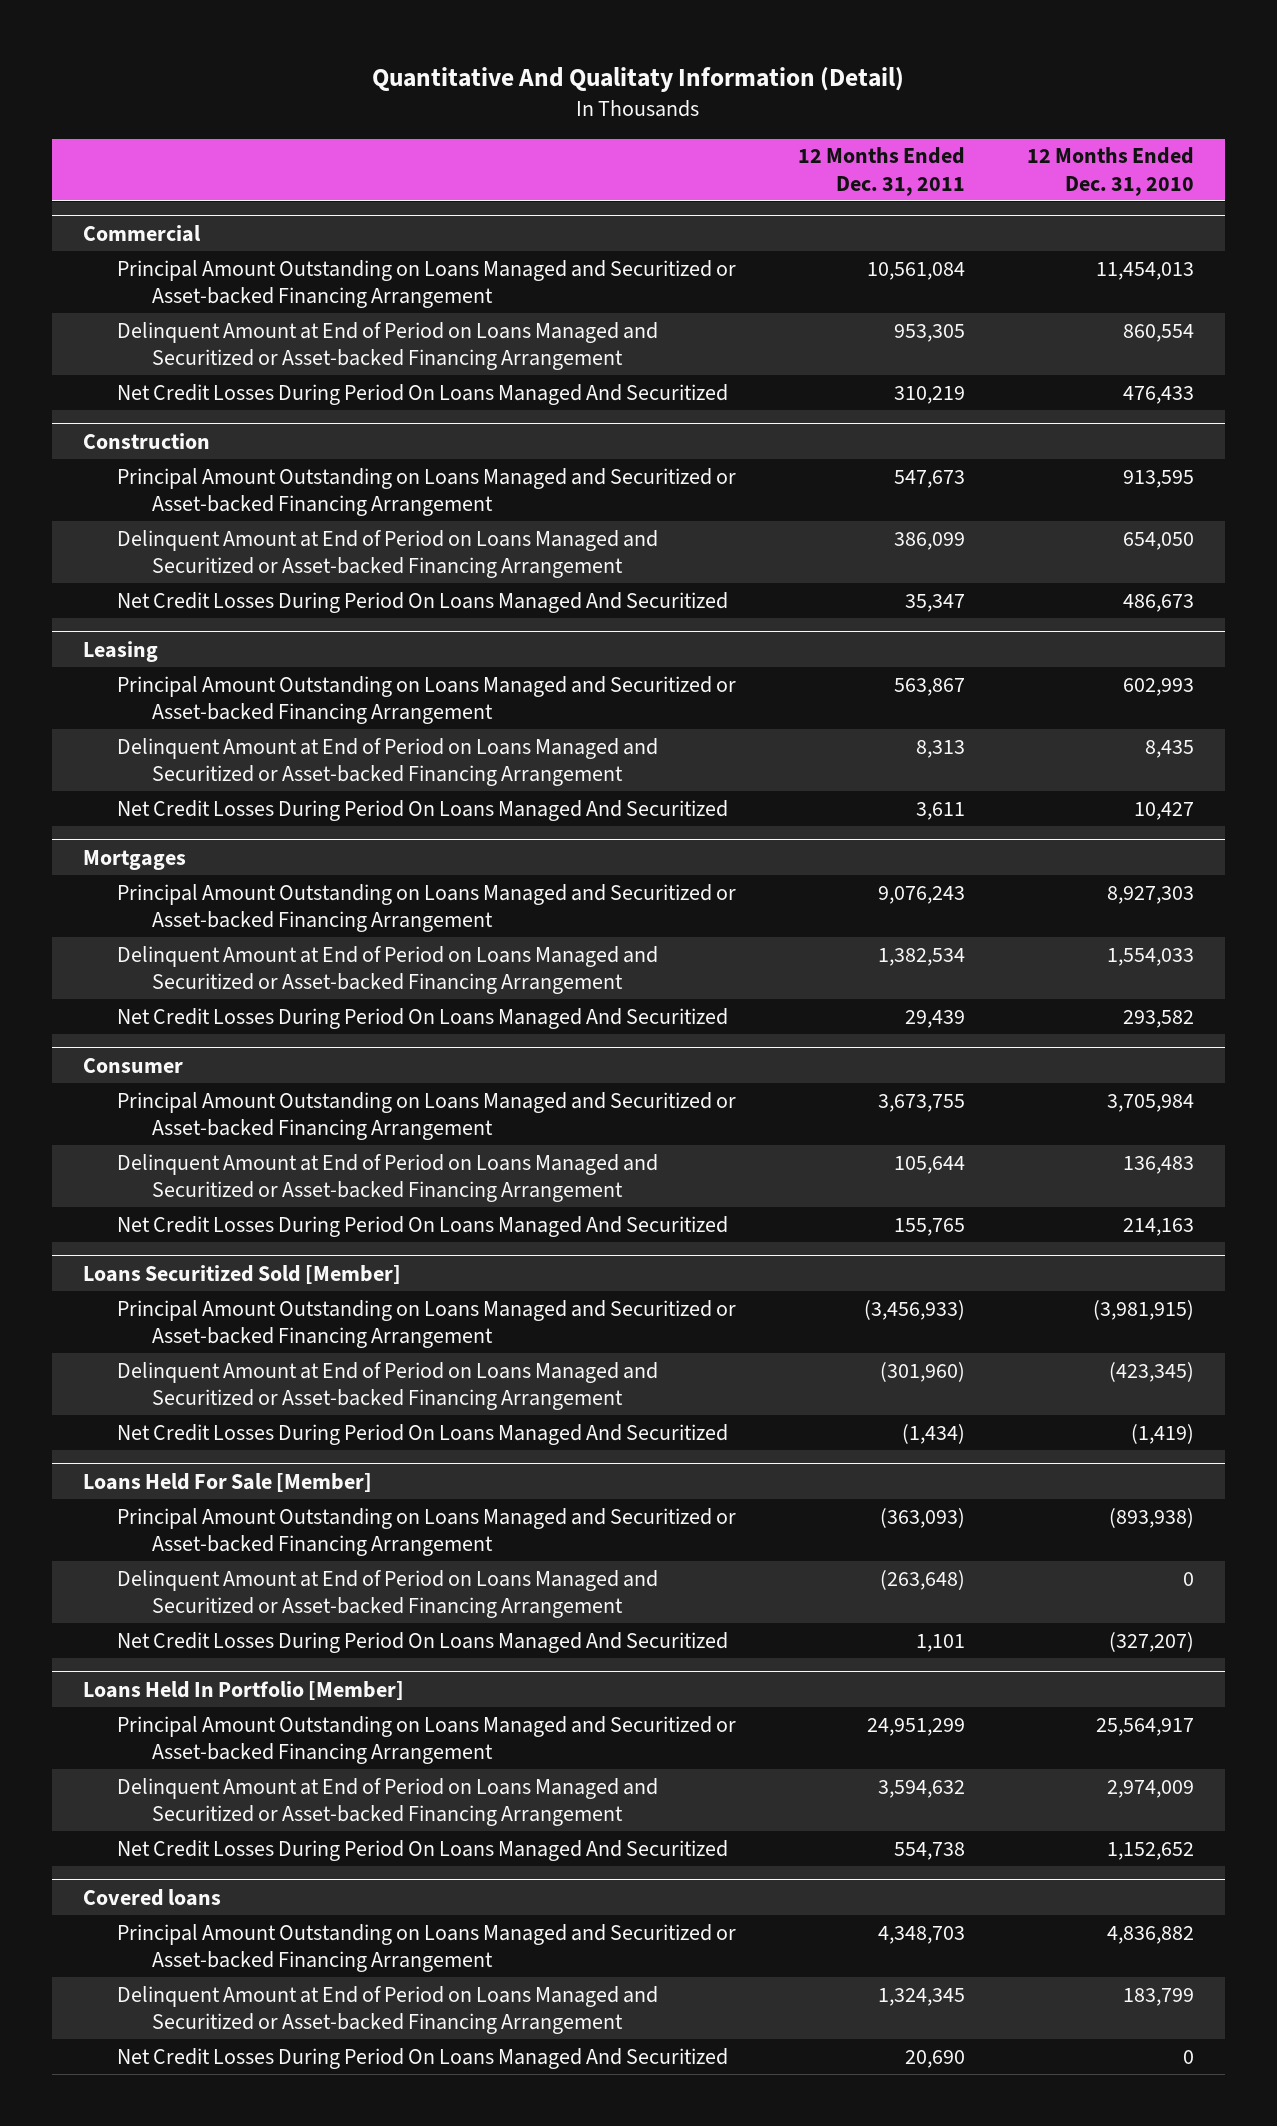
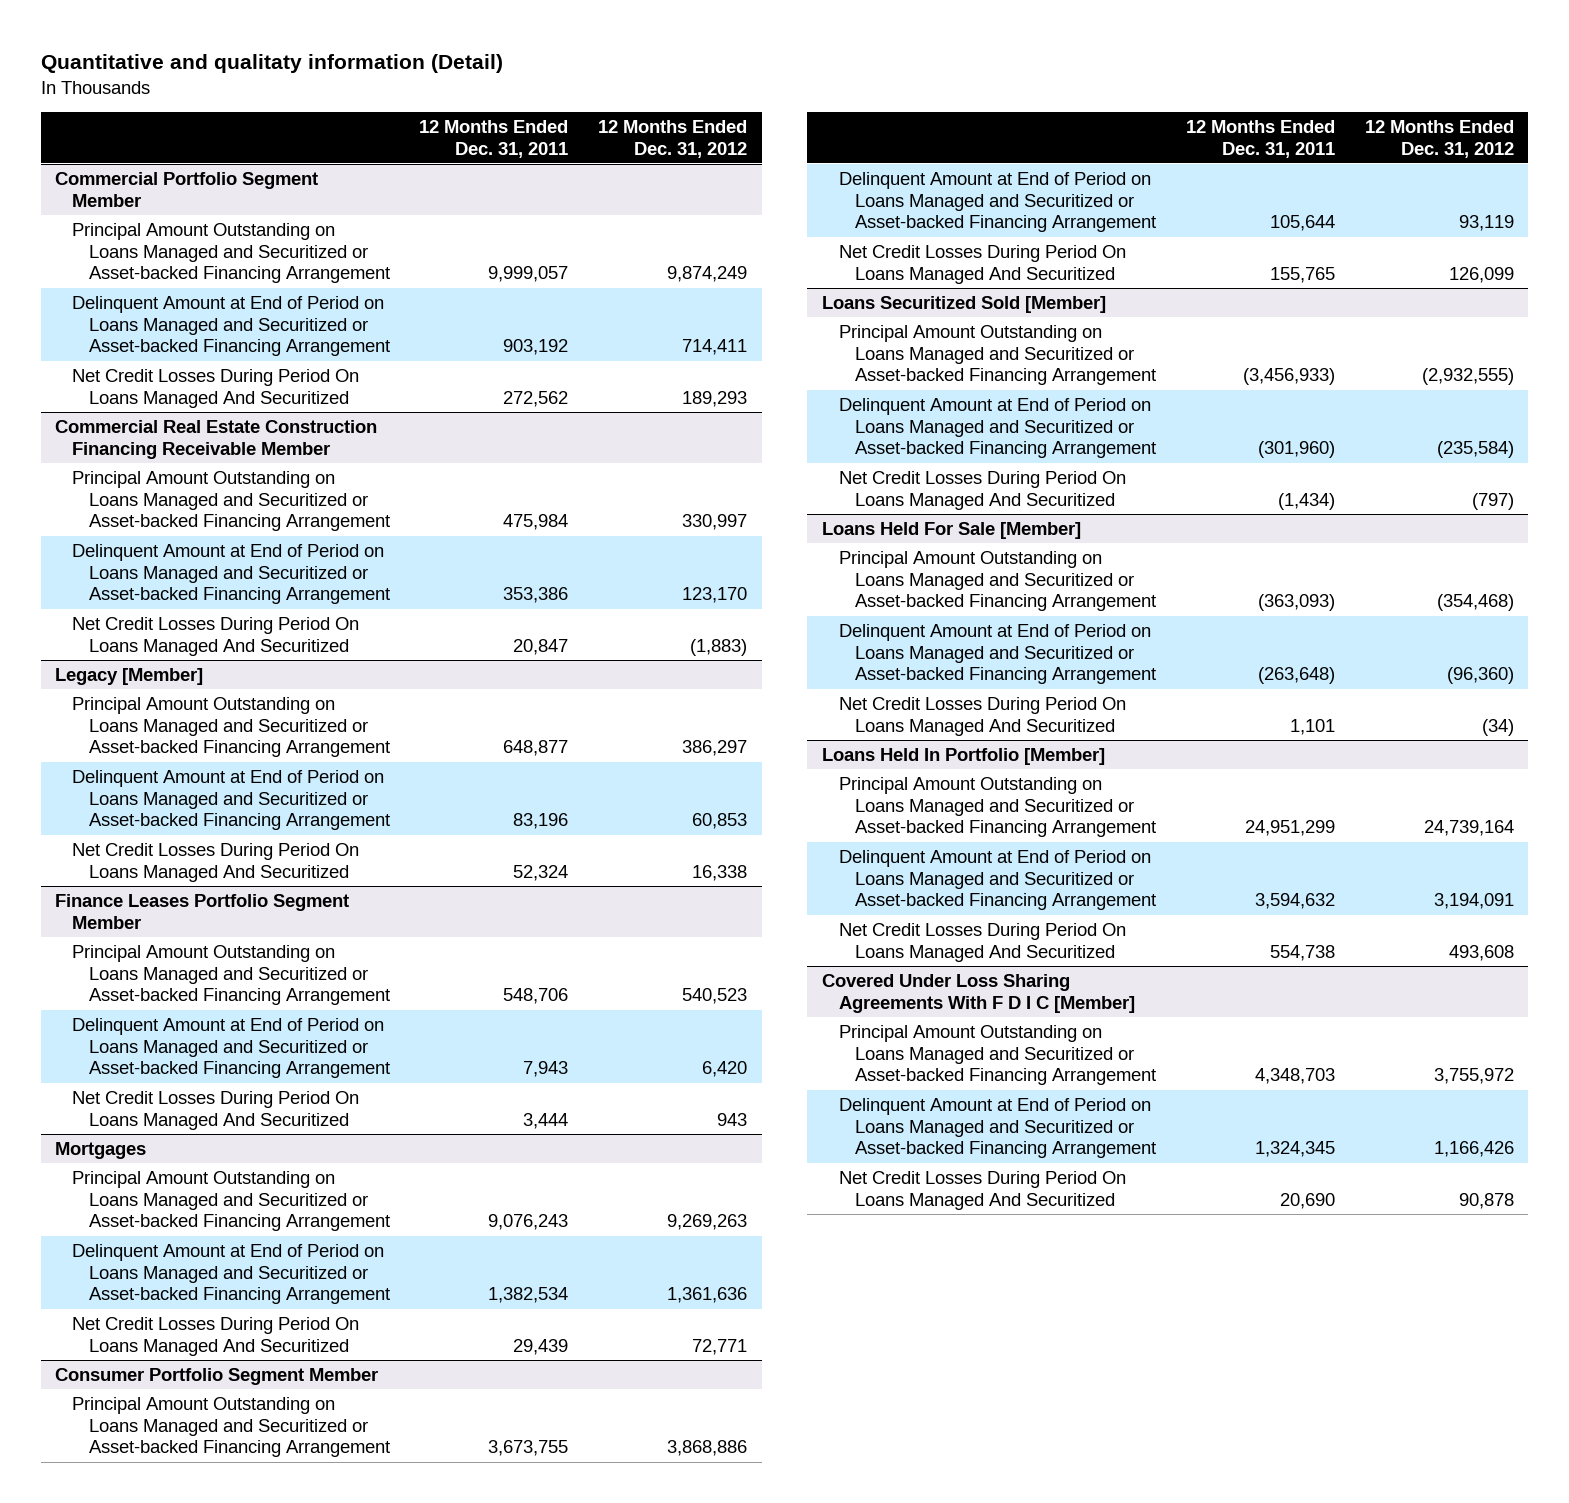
- Quantitative And Qualitaty Information (Detail)
+ Quantitative and qualitaty information (Detail)
- | 12 Months Ended Dec. 31, 2011 | 12 Months Ended Dec. 31, 2010
+ | 12 Months Ended Dec. 31, 2011 | 12 Months Ended Dec. 31, 2012
- Commercial
- Principal Amount Outstanding on Loans Managed and Securitized or Asset-backed Financing Arrangement | 10,561,084 | 11,454,013
- Delinquent Amount at End of Period on Loans Managed and Securitized or Asset-backed Financing Arrangement | 953,305 | 860,554
- Net Credit Losses During Period On Loans Managed And Securitized | 310,219 | 476,433
- Construction
- Principal Amount Outstanding on Loans Managed and Securitized or Asset-backed Financing Arrangement | 547,673 | 913,595
- Delinquent Amount at End of Period on Loans Managed and Securitized or Asset-backed Financing Arrangement | 386,099 | 654,050
- Net Credit Losses During Period On Loans Managed And Securitized | 35,347 | 486,673
- Leasing
- Principal Amount Outstanding on Loans Managed and Securitized or Asset-backed Financing Arrangement | 563,867 | 602,993
- Delinquent Amount at End of Period on Loans Managed and Securitized or Asset-backed Financing Arrangement | 8,313 | 8,435
- Net Credit Losses During Period On Loans Managed And Securitized | 3,611 | 10,427
+ Commercial Portfolio Segment Member
+ Principal Amount Outstanding on Loans Managed and Securitized or Asset-backed Financing Arrangement | 9,999,057 | 9,874,249
+ Delinquent Amount at End of Period on Loans Managed and Securitized or Asset-backed Financing Arrangement | 903,192 | 714,411
+ Net Credit Losses During Period On Loans Managed And Securitized | 272,562 | 189,293
+ Commercial Real Estate Construction Financing Receivable Member
+ Principal Amount Outstanding on Loans Managed and Securitized or Asset-backed Financing Arrangement | 475,984 | 330,997
+ Delinquent Amount at End of Period on Loans Managed and Securitized or Asset-backed Financing Arrangement | 353,386 | 123,170
+ Net Credit Losses During Period On Loans Managed And Securitized | 20,847 | (1,883)
+ Legacy [Member]
+ Principal Amount Outstanding on Loans Managed and Securitized or Asset-backed Financing Arrangement | 648,877 | 386,297
+ Delinquent Amount at End of Period on Loans Managed and Securitized or Asset-backed Financing Arrangement | 83,196 | 60,853
+ Net Credit Losses During Period On Loans Managed And Securitized | 52,324 | 16,338
+ Finance Leases Portfolio Segment Member
+ Principal Amount Outstanding on Loans Managed and Securitized or Asset-backed Financing Arrangement | 548,706 | 540,523
+ Delinquent Amount at End of Period on Loans Managed and Securitized or Asset-backed Financing Arrangement | 7,943 | 6,420
+ Net Credit Losses During Period On Loans Managed And Securitized | 3,444 | 943
- Consumer
+ Consumer Portfolio Segment Member
- Covered loans
+ Covered Under Loss Sharing Agreements With F D I C [Member]

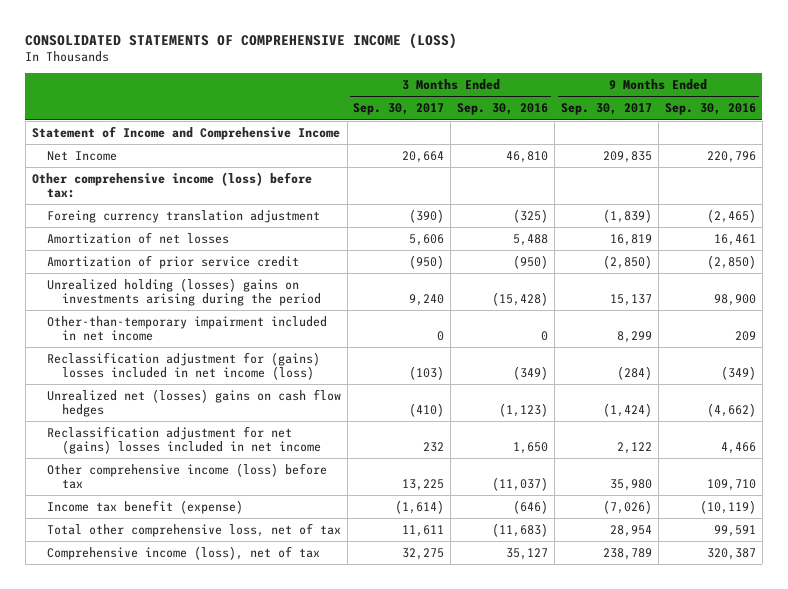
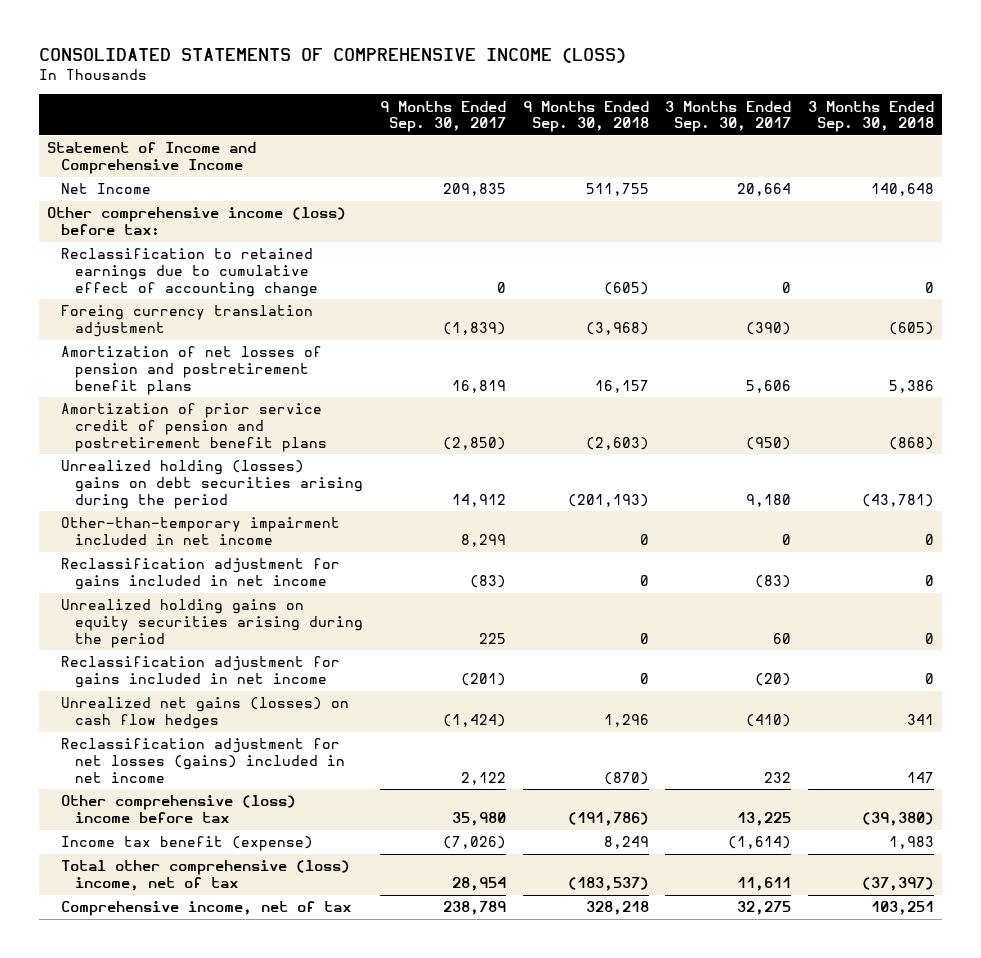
- | 3 Months Ended Sep. 30, 2017 | 3 Months Ended Sep. 30, 2016 | 9 Months Ended Sep. 30, 2017 | 9 Months Ended Sep. 30, 2016
+ | 9 Months Ended Sep. 30, 2017 | 9 Months Ended Sep. 30, 2018 | 3 Months Ended Sep. 30, 2017 | 3 Months Ended Sep. 30, 2018
+ Reclassification to retained earnings due to cumulative effect of accounting change | 0 | (605) | 0 | 0
- Amortization of net losses | 5,606 | 5,488 | 16,819 | 16,461
- Amortization of prior service credit | (950) | (950) | (2,850) | (2,850)
- Unrealized holding (losses) gains on investments arising during the period | 9,240 | (15,428) | 15,137 | 98,900
+ Amortization of net losses of pension and postretirement benefit plans | 16,819 | 16,157 | 5,606 | 5,386
+ Amortization of prior service credit of pension and postretirement benefit plans | (2,850) | (2,603) | (950) | (868)
+ Unrealized holding (losses) gains on debt securities arising during the period | 14,912 | (201,193) | 9,180 | (43,781)
- Reclassification adjustment for (gains) losses included in net income (loss) | (103) | (349) | (284) | (349)
- Unrealized net (losses) gains on cash flow hedges | (410) | (1,123) | (1,424) | (4,662)
- Reclassification adjustment for net (gains) losses included in net income | 232 | 1,650 | 2,122 | 4,466
- Other comprehensive income (loss) before tax | 13,225 | (11,037) | 35,980 | 109,710
+ Reclassification adjustment for gains included in net income | (83) | 0 | (83) | 0
+ Unrealized holding gains on equity securities arising during the period | 225 | 0 | 60 | 0
+ Reclassification adjustment for gains included in net income | (201) | 0 | (20) | 0
+ Unrealized net gains (losses) on cash flow hedges | (1,424) | 1,296 | (410) | 341
+ Reclassification adjustment for net losses (gains) included in net income | 2,122 | (870) | 232 | 147
+ Other comprehensive (loss) income before tax | 35,980 | (191,786) | 13,225 | (39,380)
- Total other comprehensive loss, net of tax | 11,611 | (11,683) | 28,954 | 99,591
- Comprehensive income (loss), net of tax | 32,275 | 35,127 | 238,789 | 320,387
+ Total other comprehensive (loss) income, net of tax | 28,954 | (183,537) | 11,611 | (37,397)
+ Comprehensive income, net of tax | 238,789 | 328,218 | 32,275 | 103,251

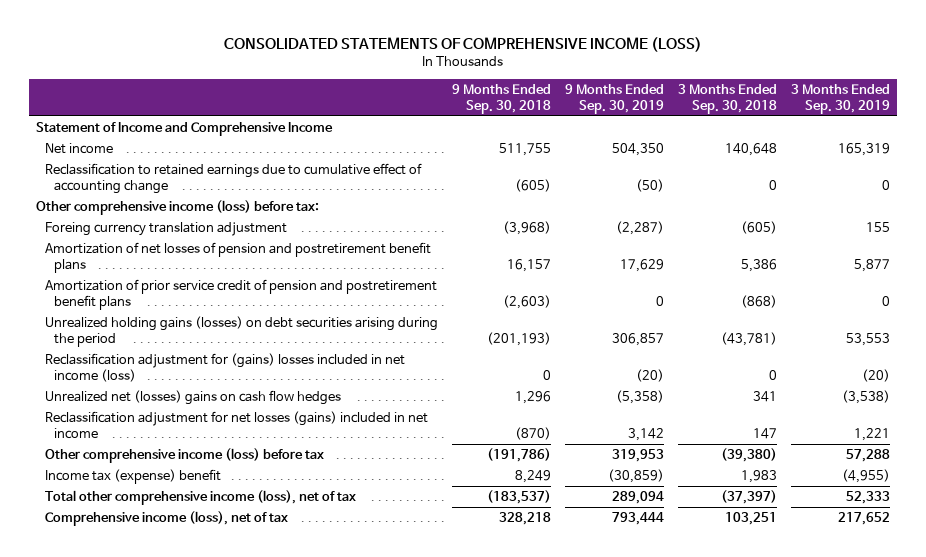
- | 9 Months Ended Sep. 30, 2017 | 9 Months Ended Sep. 30, 2018 | 3 Months Ended Sep. 30, 2017 | 3 Months Ended Sep. 30, 2018
+ | 9 Months Ended Sep. 30, 2018 | 9 Months Ended Sep. 30, 2019 | 3 Months Ended Sep. 30, 2018 | 3 Months Ended Sep. 30, 2019
- Net Income | 209,835 | 511,755 | 20,664 | 140,648
+ Net income | 511,755 | 504,350 | 140,648 | 165,319
moved down: Other comprehensive income (loss) before tax:
- Unrealized holding (losses) gains on debt securities arising during the period | 14,912 | (201,193) | 9,180 | (43,781)
- Other-than-temporary impairment included in net income | 8,299 | 0 | 0 | 0
- Reclassification adjustment for gains included in net income | (83) | 0 | (83) | 0
- Unrealized holding gains on equity securities arising during the period | 225 | 0 | 60 | 0
- Reclassification adjustment for gains included in net income | (201) | 0 | (20) | 0
- Unrealized net gains (losses) on cash flow hedges | (1,424) | 1,296 | (410) | 341
+ Unrealized holding gains (losses) on debt securities arising during the period | (201,193) | 306,857 | (43,781) | 53,553
+ Reclassification adjustment for (gains) losses included in net income (loss) | 0 | (20) | 0 | (20)
+ Unrealized net (losses) gains on cash flow hedges | 1,296 | (5,358) | 341 | (3,538)
- Other comprehensive (loss) income before tax | 35,980 | (191,786) | 13,225 | (39,380)
- Income tax benefit (expense) | (7,026) | 8,249 | (1,614) | 1,983
- Total other comprehensive (loss) income, net of tax | 28,954 | (183,537) | 11,611 | (37,397)
- Comprehensive income, net of tax | 238,789 | 328,218 | 32,275 | 103,251
+ Other comprehensive income (loss) before tax | (191,786) | 319,953 | (39,380) | 57,288
+ Income tax (expense) benefit | 8,249 | (30,859) | 1,983 | (4,955)
+ Total other comprehensive income (loss), net of tax | (183,537) | 289,094 | (37,397) | 52,333
+ Comprehensive income (loss), net of tax | 328,218 | 793,444 | 103,251 | 217,652

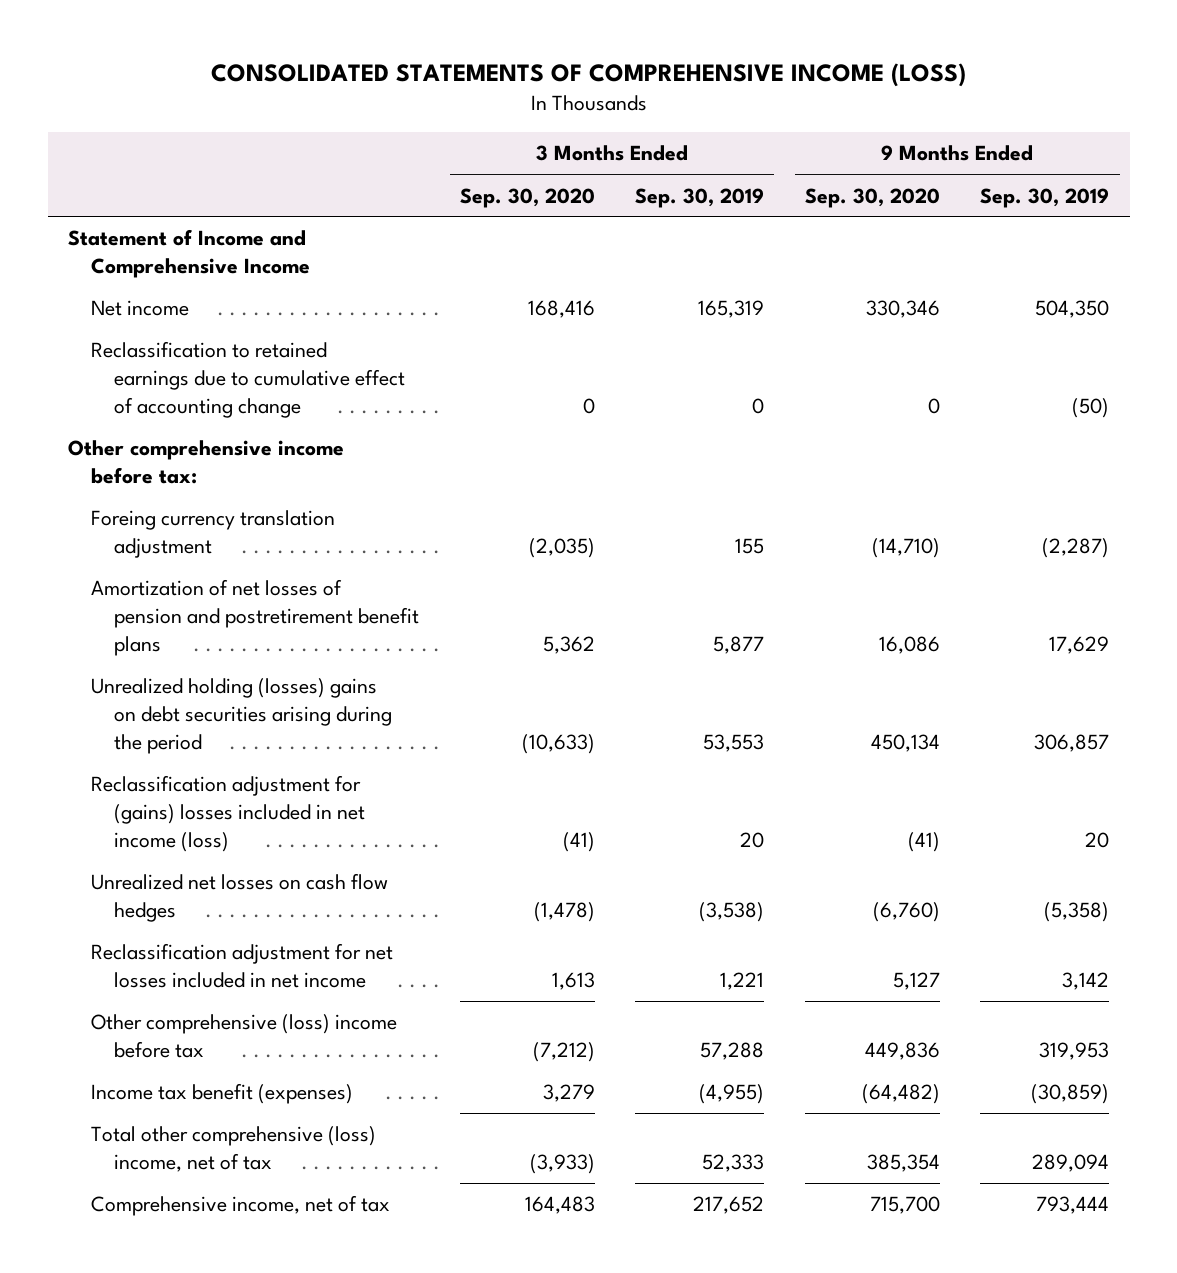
- | 9 Months Ended Sep. 30, 2018 | 9 Months Ended Sep. 30, 2019 | 3 Months Ended Sep. 30, 2018 | 3 Months Ended Sep. 30, 2019
+ | 3 Months Ended Sep. 30, 2020 | 3 Months Ended Sep. 30, 2019 | 9 Months Ended Sep. 30, 2020 | 9 Months Ended Sep. 30, 2019
- Other comprehensive income (loss) before tax:
+ Other comprehensive income before tax:
- Amortization of prior service credit of pension and postretirement benefit plans | (2,603) | 0 | (868) | 0
- Unrealized holding gains (losses) on debt securities arising during the period | (201,193) | 306,857 | (43,781) | 53,553
- Reclassification adjustment for (gains) losses included in net income (loss) | 0 | (20) | 0 | (20)
- Unrealized net (losses) gains on cash flow hedges | 1,296 | (5,358) | 341 | (3,538)
- Reclassification adjustment for net losses (gains) included in net income | (870) | 3,142 | 147 | 1,221
- Other comprehensive income (loss) before tax | (191,786) | 319,953 | (39,380) | 57,288
- Income tax (expense) benefit | 8,249 | (30,859) | 1,983 | (4,955)
- Total other comprehensive income (loss), net of tax | (183,537) | 289,094 | (37,397) | 52,333
- Comprehensive income (loss), net of tax | 328,218 | 793,444 | 103,251 | 217,652
+ Unrealized holding (losses) gains on debt securities arising during the period | (10,633) | 53,553 | 450,134 | 306,857
+ Reclassification adjustment for (gains) losses included in net income (loss) | (41) | 20 | (41) | 20
+ Unrealized net losses on cash flow hedges | (1,478) | (3,538) | (6,760) | (5,358)
+ Reclassification adjustment for net losses included in net income | 1,613 | 1,221 | 5,127 | 3,142
+ Other comprehensive (loss) income before tax | (7,212) | 57,288 | 449,836 | 319,953
+ Income tax benefit (expenses) | 3,279 | (4,955) | (64,482) | (30,859)
+ Total other comprehensive (loss) income, net of tax | (3,933) | 52,333 | 385,354 | 289,094
+ Comprehensive income, net of tax | 164,483 | 217,652 | 715,700 | 793,444

